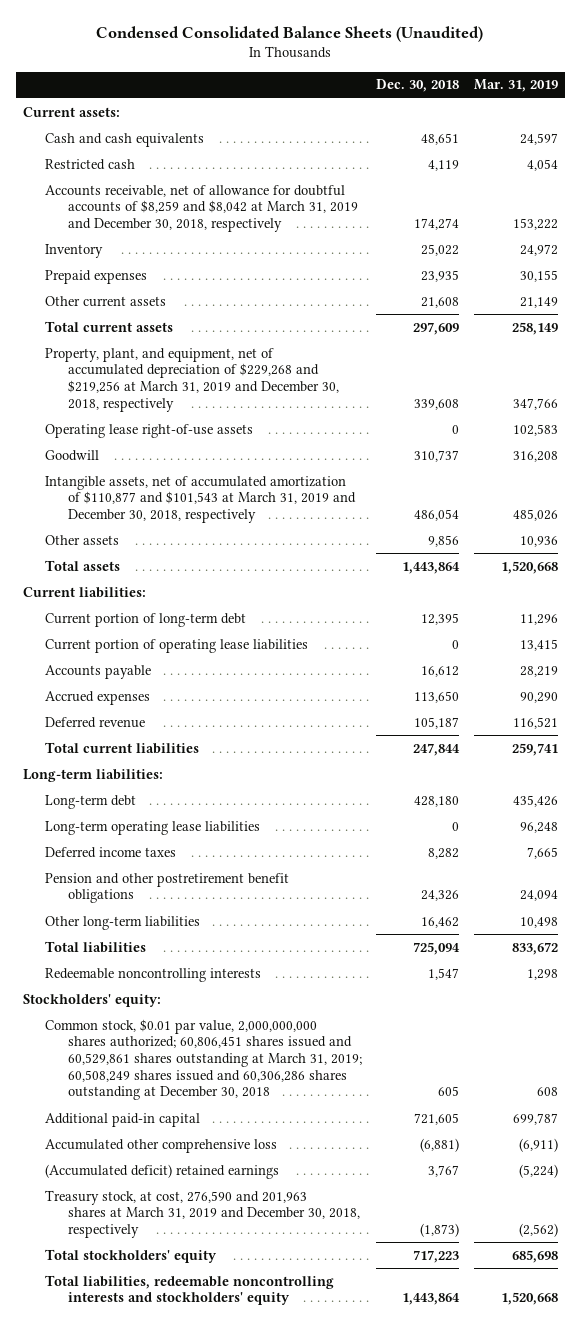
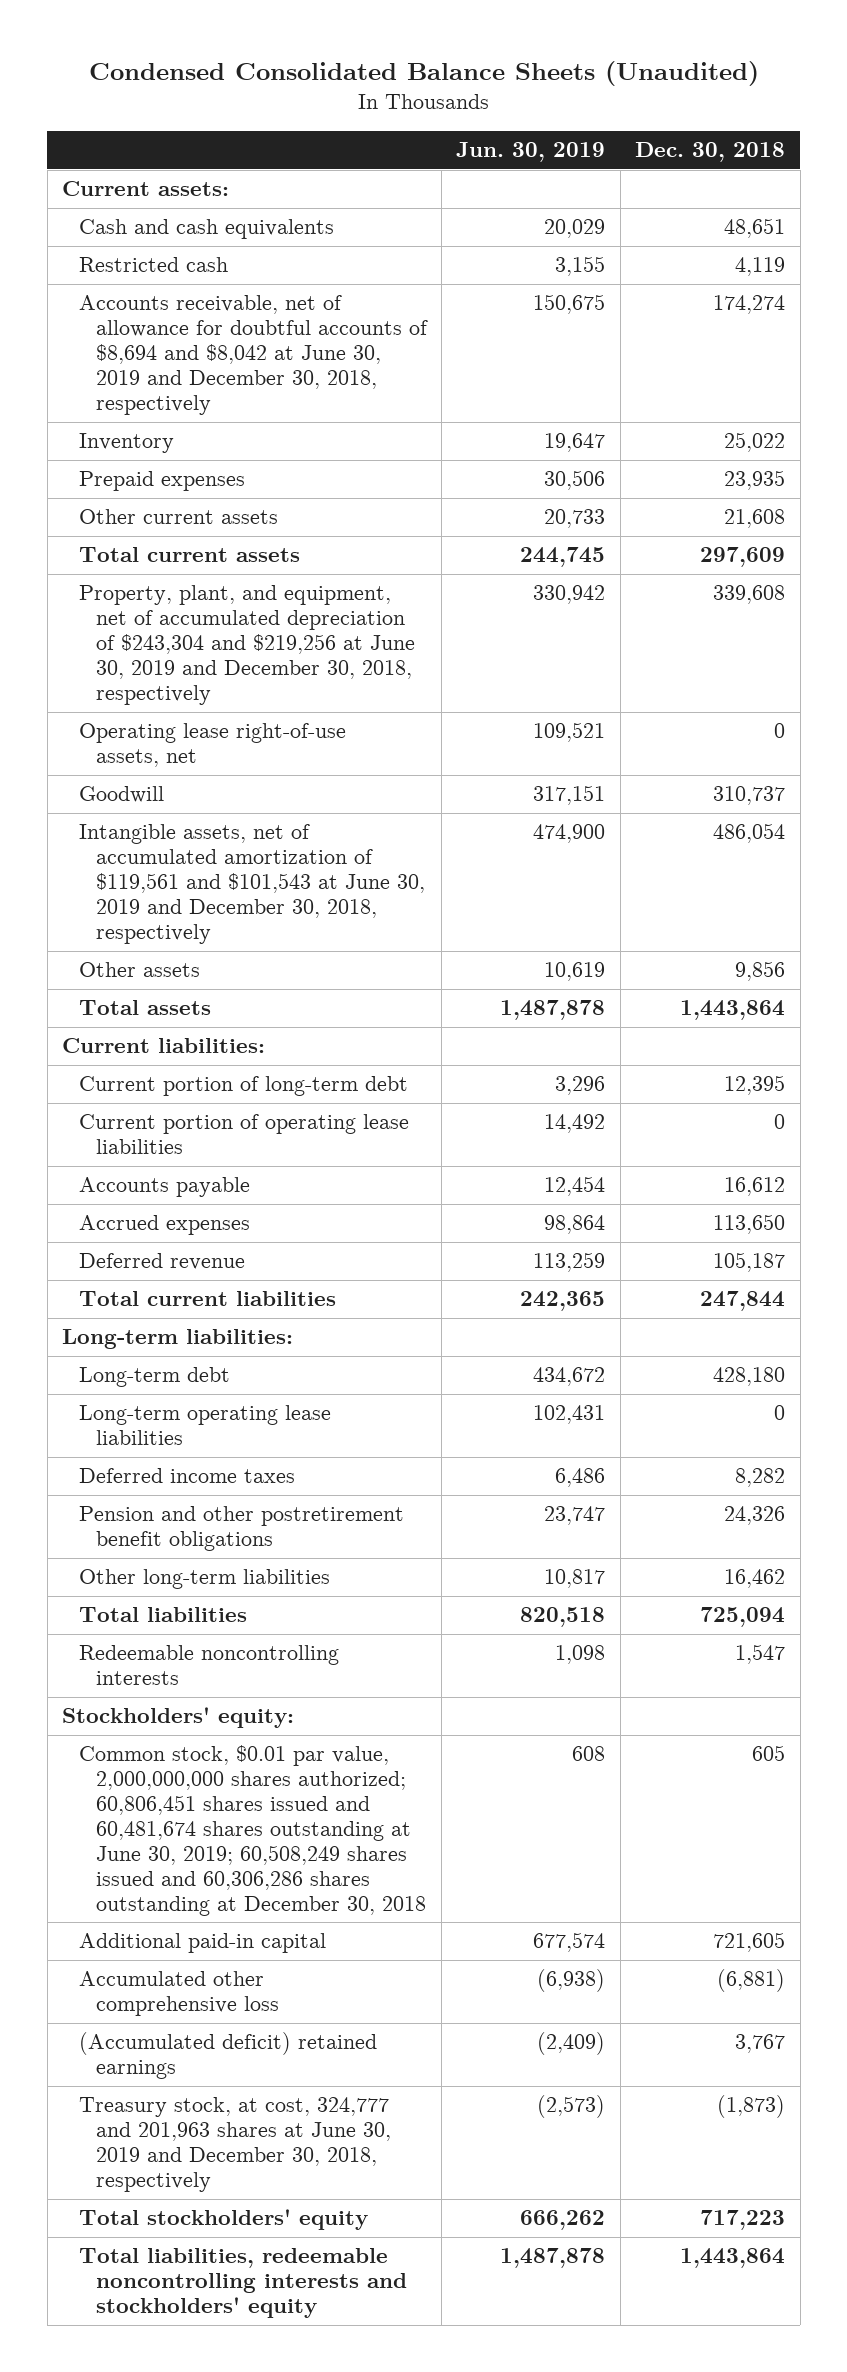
- | Dec. 30, 2018 | Mar. 31, 2019
+ | Jun. 30, 2019 | Dec. 30, 2018
- Accounts receivable, net of allowance for doubtful accounts of $8,259 and $8,042 at March 31, 2019 and December 30, 2018, respectively | 174,274 | 153,222
+ Accounts receivable, net of allowance for doubtful accounts of $8,694 and $8,042 at June 30, 2019 and December 30, 2018, respectively | 150,675 | 174,274
- Property, plant, and equipment, net of accumulated depreciation of $229,268 and $219,256 at March 31, 2019 and December 30, 2018, respectively | 339,608 | 347,766
- Operating lease right-of-use assets | 0 | 102,583
+ Property, plant, and equipment, net of accumulated depreciation of $243,304 and $219,256 at June 30, 2019 and December 30, 2018, respectively | 330,942 | 339,608
+ Operating lease right-of-use assets, net | 109,521 | 0
- Intangible assets, net of accumulated amortization of $110,877 and $101,543 at March 31, 2019 and December 30, 2018, respectively | 486,054 | 485,026
+ Intangible assets, net of accumulated amortization of $119,561 and $101,543 at June 30, 2019 and December 30, 2018, respectively | 474,900 | 486,054
- Common stock, $0.01 par value, 2,000,000,000 shares authorized; 60,806,451 shares issued and 60,529,861 shares outstanding at March 31, 2019; 60,508,249 shares issued and 60,306,286 shares outstanding at December 30, 2018 | 605 | 608
+ Common stock, $0.01 par value, 2,000,000,000 shares authorized; 60,806,451 shares issued and 60,481,674 shares outstanding at June 30, 2019; 60,508,249 shares issued and 60,306,286 shares outstanding at December 30, 2018 | 608 | 605
- Treasury stock, at cost, 276,590 and 201,963 shares at March 31, 2019 and December 30, 2018, respectively | (1,873) | (2,562)
+ Treasury stock, at cost, 324,777 and 201,963 shares at June 30, 2019 and December 30, 2018, respectively | (2,573) | (1,873)

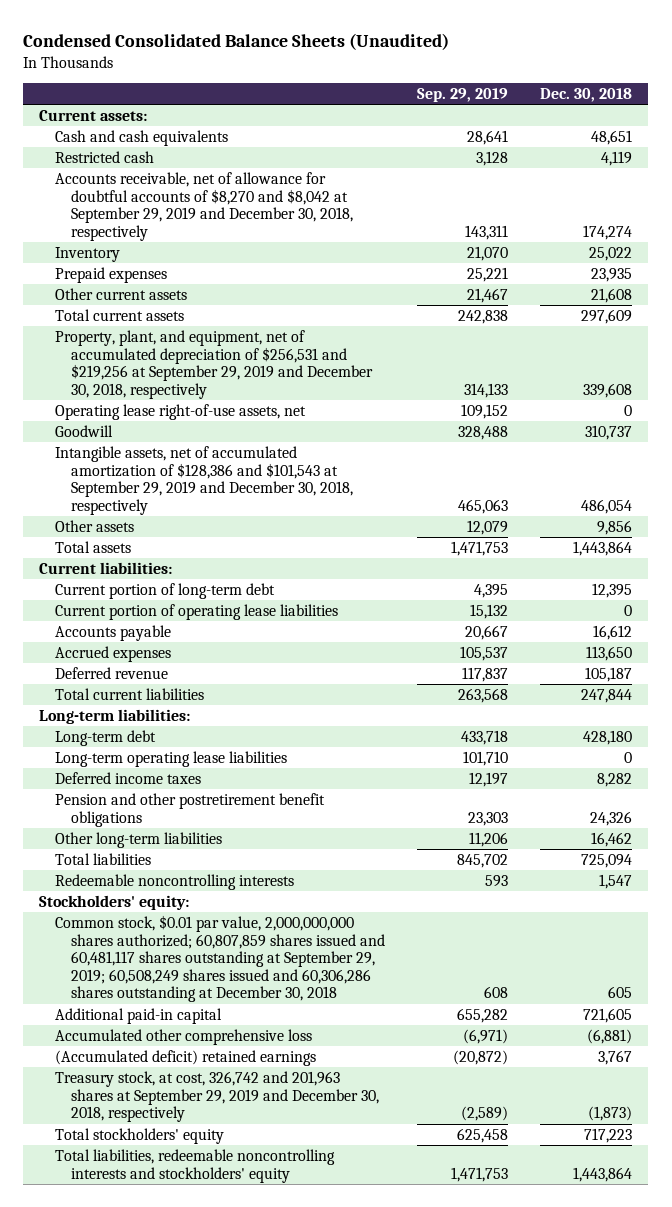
- | Jun. 30, 2019 | Dec. 30, 2018
+ | Sep. 29, 2019 | Dec. 30, 2018
- Accounts receivable, net of allowance for doubtful accounts of $8,694 and $8,042 at June 30, 2019 and December 30, 2018, respectively | 150,675 | 174,274
+ Accounts receivable, net of allowance for doubtful accounts of $8,270 and $8,042 at September 29, 2019 and December 30, 2018, respectively | 143,311 | 174,274
- Property, plant, and equipment, net of accumulated depreciation of $243,304 and $219,256 at June 30, 2019 and December 30, 2018, respectively | 330,942 | 339,608
+ Property, plant, and equipment, net of accumulated depreciation of $256,531 and $219,256 at September 29, 2019 and December 30, 2018, respectively | 314,133 | 339,608
- Intangible assets, net of accumulated amortization of $119,561 and $101,543 at June 30, 2019 and December 30, 2018, respectively | 474,900 | 486,054
+ Intangible assets, net of accumulated amortization of $128,386 and $101,543 at September 29, 2019 and December 30, 2018, respectively | 465,063 | 486,054
- Common stock, $0.01 par value, 2,000,000,000 shares authorized; 60,806,451 shares issued and 60,481,674 shares outstanding at June 30, 2019; 60,508,249 shares issued and 60,306,286 shares outstanding at December 30, 2018 | 608 | 605
+ Common stock, $0.01 par value, 2,000,000,000 shares authorized; 60,807,859 shares issued and 60,481,117 shares outstanding at September 29, 2019; 60,508,249 shares issued and 60,306,286 shares outstanding at December 30, 2018 | 608 | 605
- Treasury stock, at cost, 324,777 and 201,963 shares at June 30, 2019 and December 30, 2018, respectively | (2,573) | (1,873)
+ Treasury stock, at cost, 326,742 and 201,963 shares at September 29, 2019 and December 30, 2018, respectively | (2,589) | (1,873)

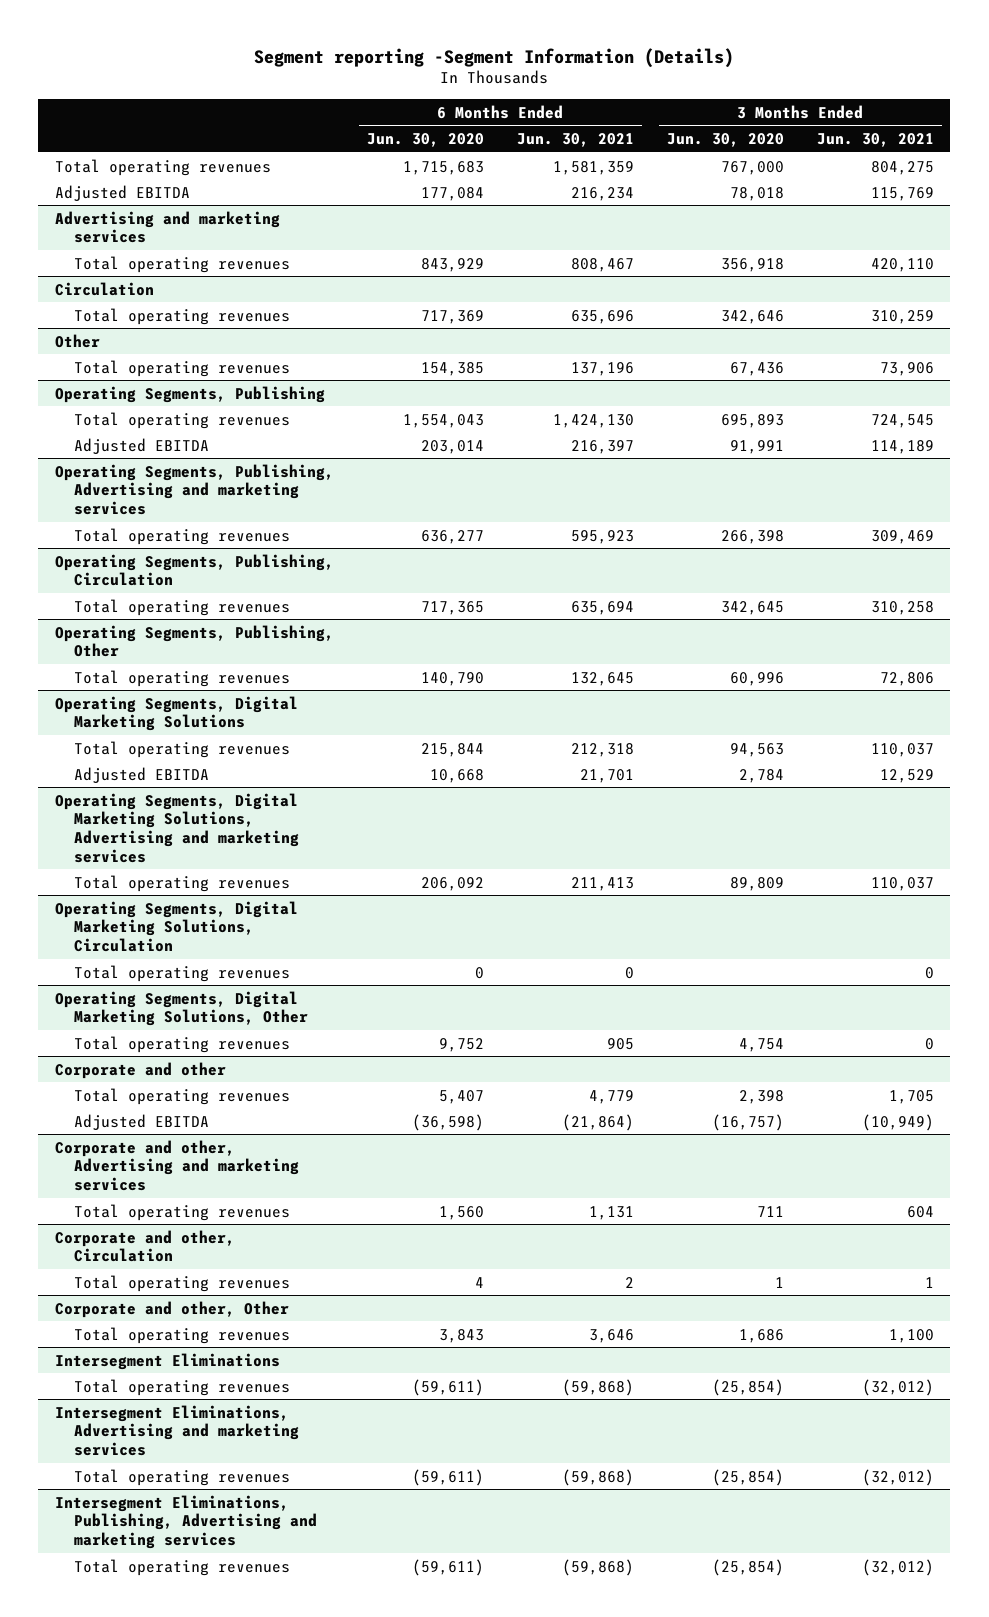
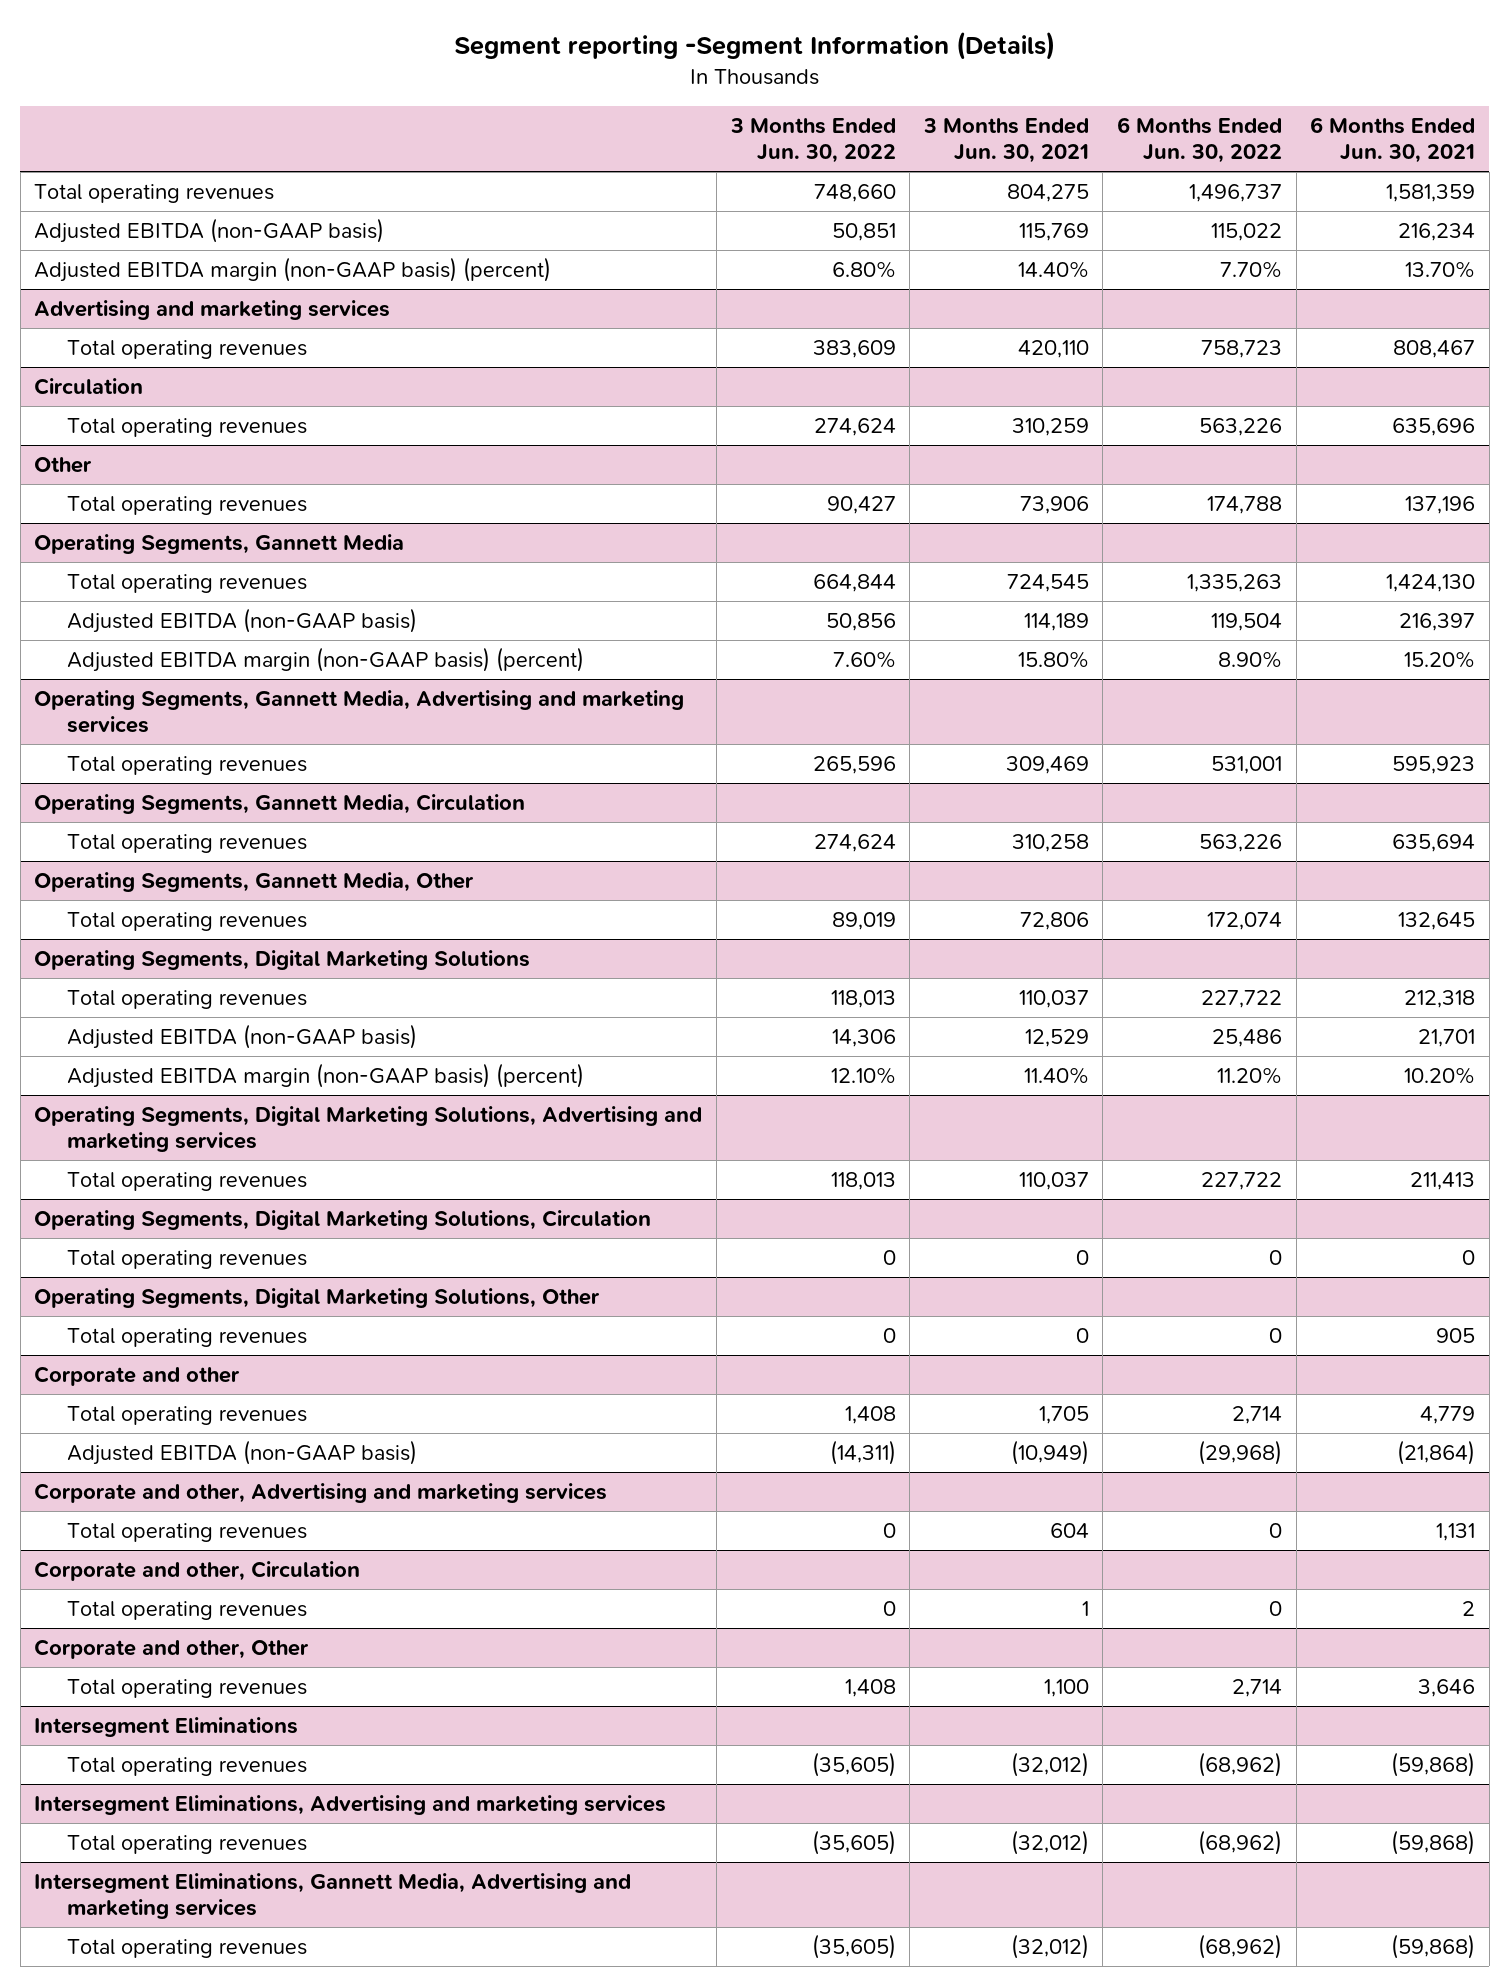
- | 6 Months Ended Jun. 30, 2020 | 6 Months Ended Jun. 30, 2021 | 3 Months Ended Jun. 30, 2020 | 3 Months Ended Jun. 30, 2021
+ | 3 Months Ended Jun. 30, 2022 | 3 Months Ended Jun. 30, 2021 | 6 Months Ended Jun. 30, 2022 | 6 Months Ended Jun. 30, 2021
- Adjusted EBITDA | 177,084 | 216,234 | 78,018 | 115,769
+ Adjusted EBITDA (non-GAAP basis) | 50,851 | 115,769 | 115,022 | 216,234
+ Adjusted EBITDA margin (non-GAAP basis) (percent) | 6.80% | 14.40% | 7.70% | 13.70%
- Operating Segments, Publishing
+ Operating Segments, Gannett Media
- Adjusted EBITDA | 203,014 | 216,397 | 91,991 | 114,189
- Operating Segments, Publishing, Advertising and marketing services
+ Adjusted EBITDA (non-GAAP basis) | 50,856 | 114,189 | 119,504 | 216,397
+ Adjusted EBITDA margin (non-GAAP basis) (percent) | 7.60% | 15.80% | 8.90% | 15.20%
+ Operating Segments, Gannett Media, Advertising and marketing services
- Operating Segments, Publishing, Circulation
+ Operating Segments, Gannett Media, Circulation
- Operating Segments, Publishing, Other
+ Operating Segments, Gannett Media, Other
@ Operating Segments, Digital Marketing Solutions
- Adjusted EBITDA | 10,668 | 21,701 | 2,784 | 12,529
+ Adjusted EBITDA (non-GAAP basis) | 14,306 | 12,529 | 25,486 | 21,701
+ Adjusted EBITDA margin (non-GAAP basis) (percent) | 12.10% | 11.40% | 11.20% | 10.20%
@ Corporate and other
- Adjusted EBITDA | (36,598) | (21,864) | (16,757) | (10,949)
+ Adjusted EBITDA (non-GAAP basis) | (14,311) | (10,949) | (29,968) | (21,864)
- Intersegment Eliminations, Publishing, Advertising and marketing services
+ Intersegment Eliminations, Gannett Media, Advertising and marketing services

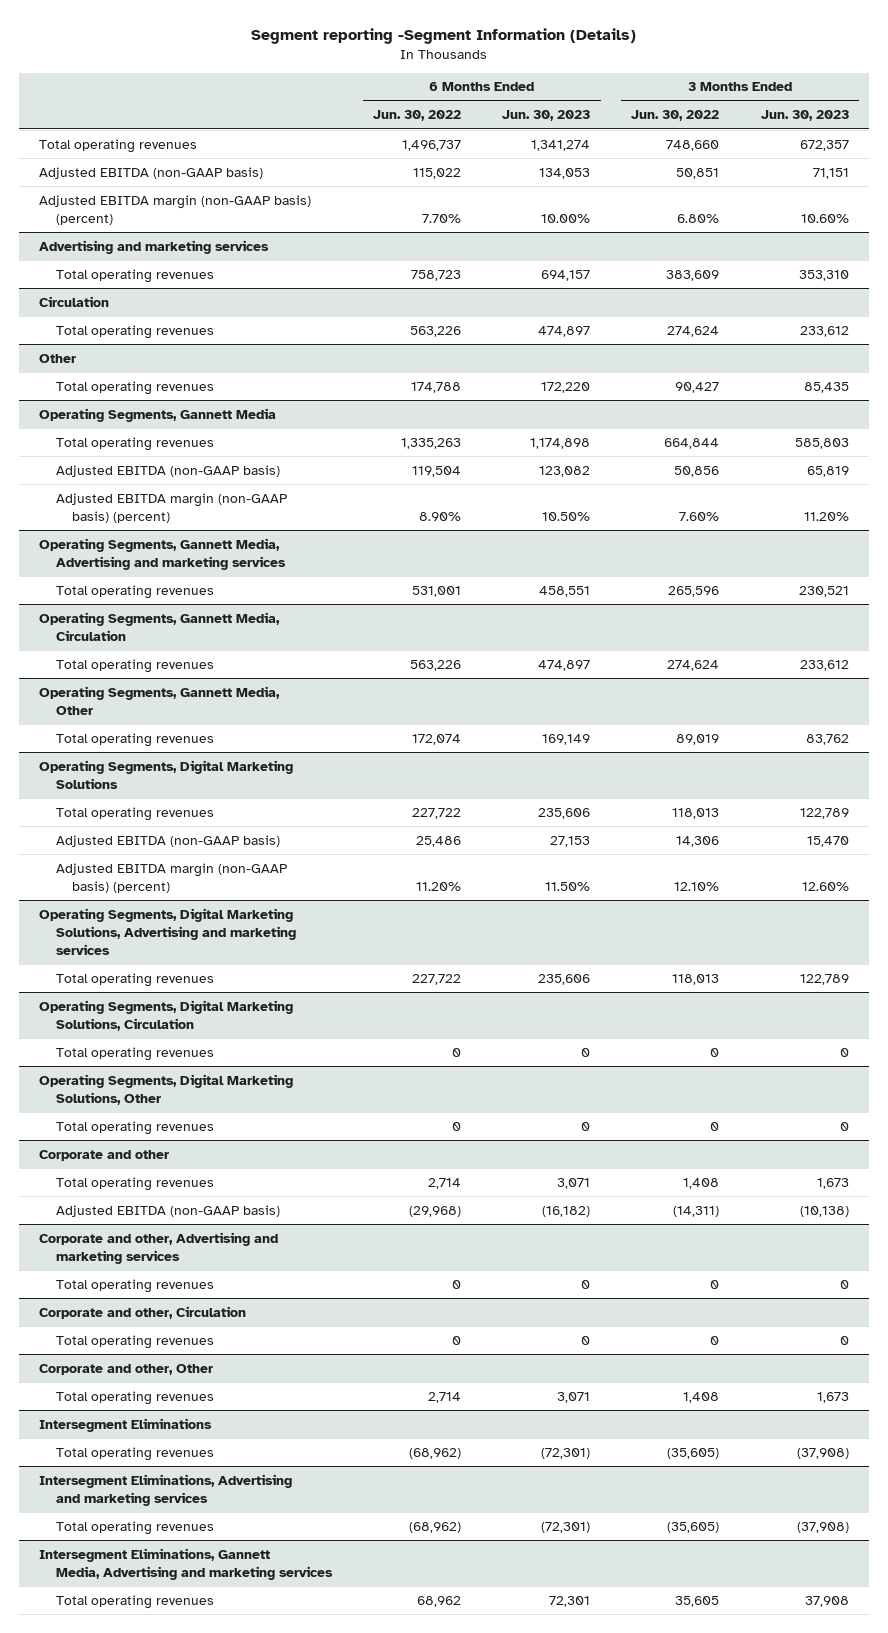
- | 3 Months Ended Jun. 30, 2022 | 3 Months Ended Jun. 30, 2021 | 6 Months Ended Jun. 30, 2022 | 6 Months Ended Jun. 30, 2021
+ | 6 Months Ended Jun. 30, 2022 | 6 Months Ended Jun. 30, 2023 | 3 Months Ended Jun. 30, 2022 | 3 Months Ended Jun. 30, 2023
@ Intersegment Eliminations, Gannett Media, Advertising and marketing services
- Total operating revenues | (35,605) | (32,012) | (68,962) | (59,868)
+ Total operating revenues | 68,962 | 72,301 | 35,605 | 37,908

